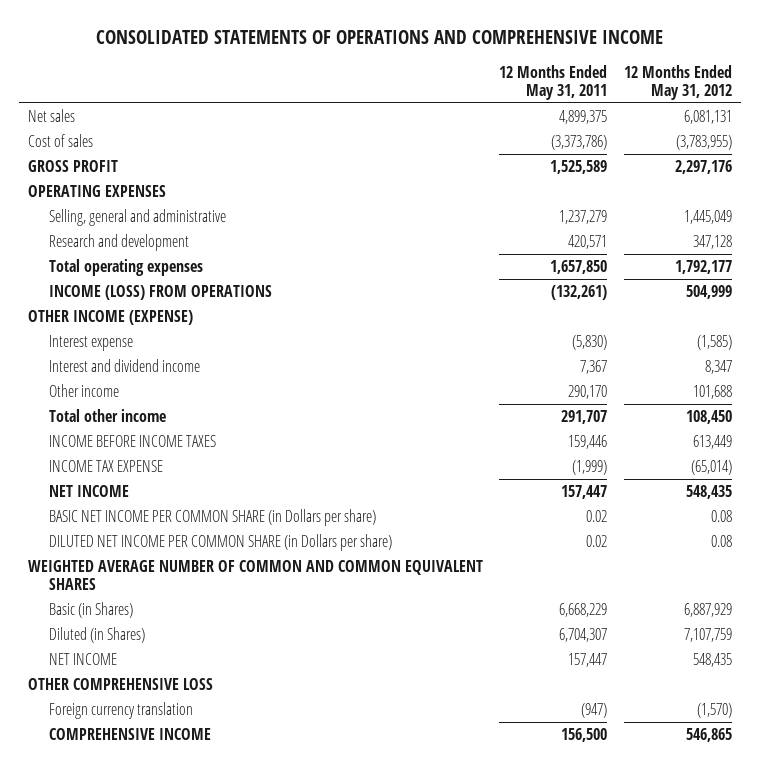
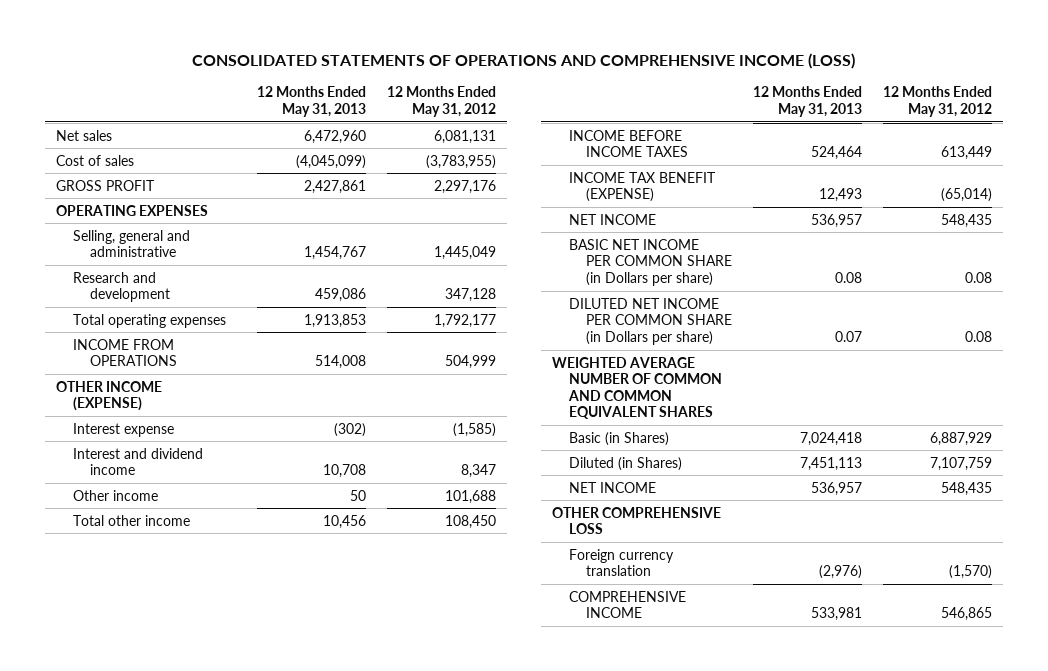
- CONSOLIDATED STATEMENTS OF OPERATIONS AND COMPREHENSIVE INCOME
+ CONSOLIDATED STATEMENTS OF OPERATIONS AND COMPREHENSIVE INCOME (LOSS)
- | 12 Months Ended May 31, 2011 | 12 Months Ended May 31, 2012
+ | 12 Months Ended May 31, 2013 | 12 Months Ended May 31, 2012
- INCOME (LOSS) FROM OPERATIONS | (132,261) | 504,999
+ INCOME FROM OPERATIONS | 514,008 | 504,999
- INCOME TAX EXPENSE | (1,999) | (65,014)
+ INCOME TAX BENEFIT (EXPENSE) | 12,493 | (65,014)

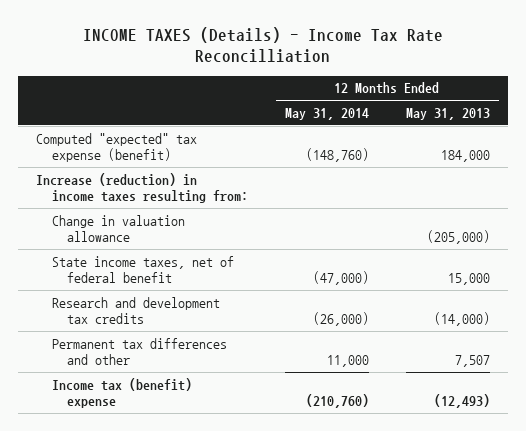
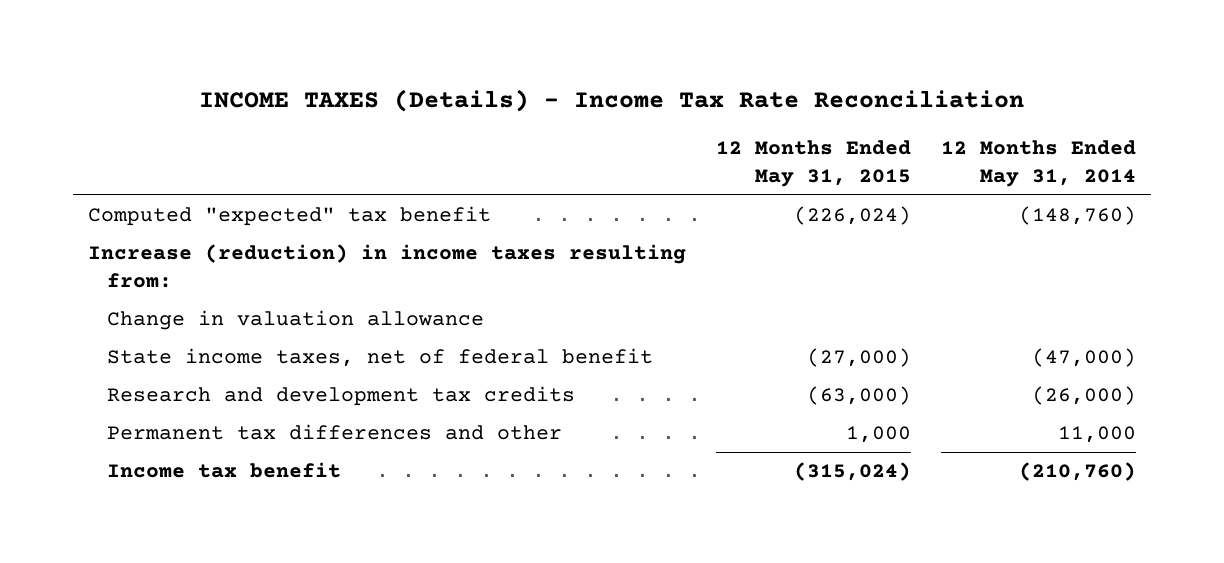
- INCOME TAXES (Details) - Income Tax Rate Reconcilliation
+ INCOME TAXES (Details) - Income Tax Rate Reconciliation
- | 12 Months Ended May 31, 2014 | 12 Months Ended May 31, 2013
+ | 12 Months Ended May 31, 2015 | 12 Months Ended May 31, 2014
- Computed "expected" tax expense (benefit) | (148,760) | 184,000
+ Computed "expected" tax benefit | (226,024) | (148,760)
- Income tax (benefit) expense | (210,760) | (12,493)
+ Income tax benefit | (315,024) | (210,760)

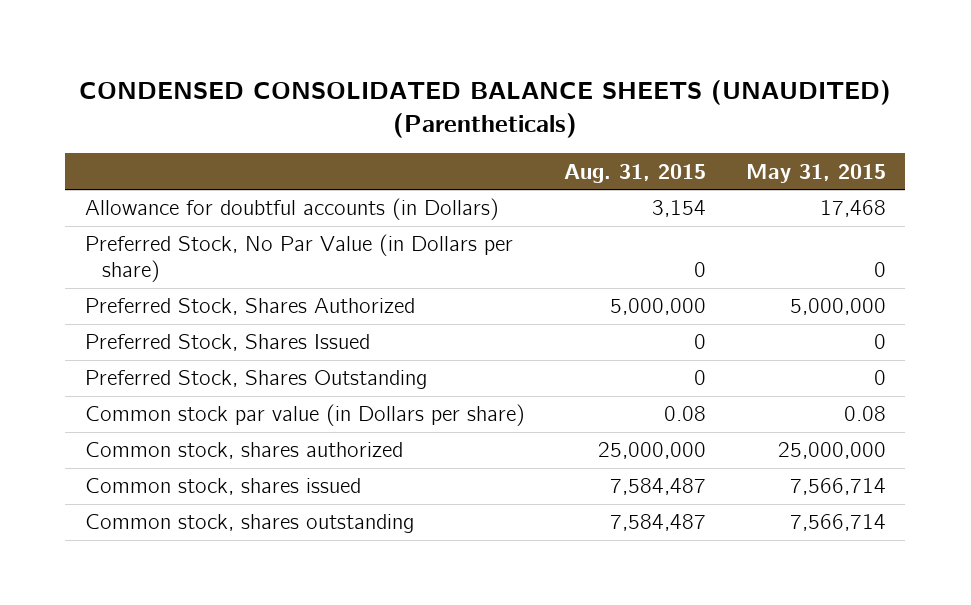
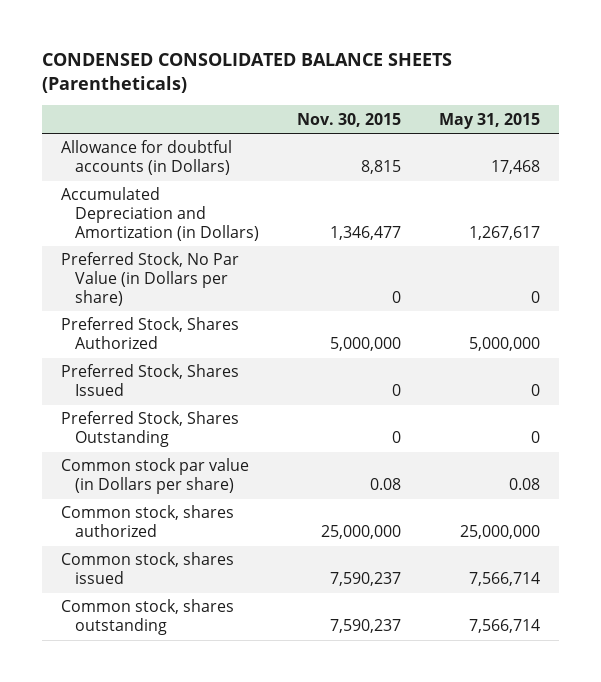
- CONDENSED CONSOLIDATED BALANCE SHEETS (UNAUDITED) (Parentheticals)
+ CONDENSED CONSOLIDATED BALANCE SHEETS (Parentheticals)
- | Aug. 31, 2015 | May 31, 2015
+ | Nov. 30, 2015 | May 31, 2015
+ Accumulated Depreciation and Amortization (in Dollars) | 1,346,477 | 1,267,617

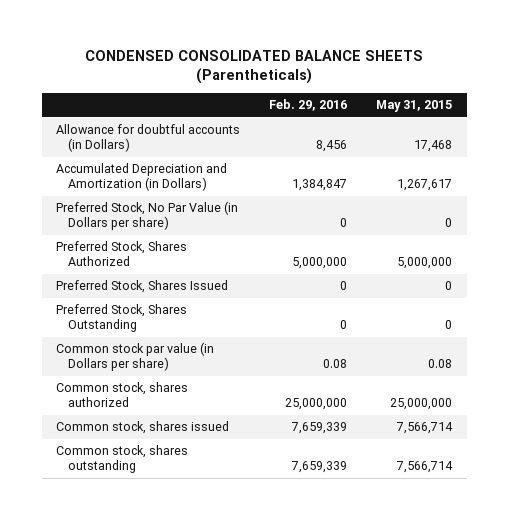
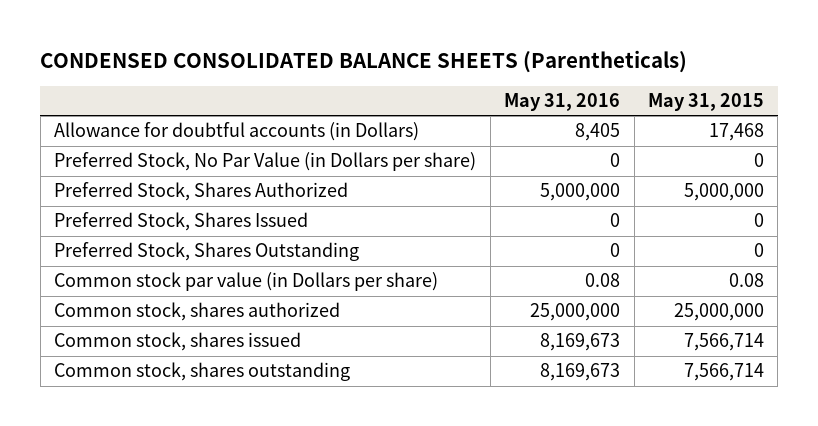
- | Feb. 29, 2016 | May 31, 2015
+ | May 31, 2016 | May 31, 2015
- Accumulated Depreciation and Amortization (in Dollars) | 1,384,847 | 1,267,617

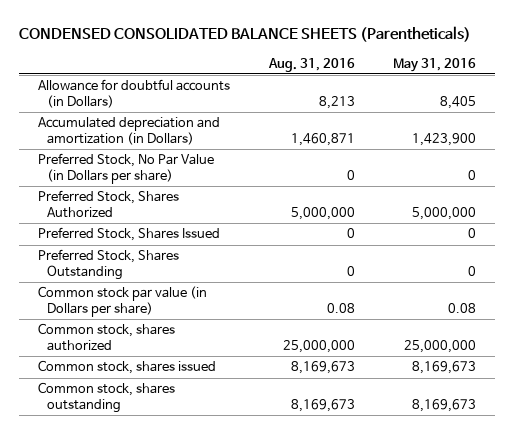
- | May 31, 2016 | May 31, 2015
+ | Aug. 31, 2016 | May 31, 2016
+ Accumulated depreciation and amortization (in Dollars) | 1,460,871 | 1,423,900

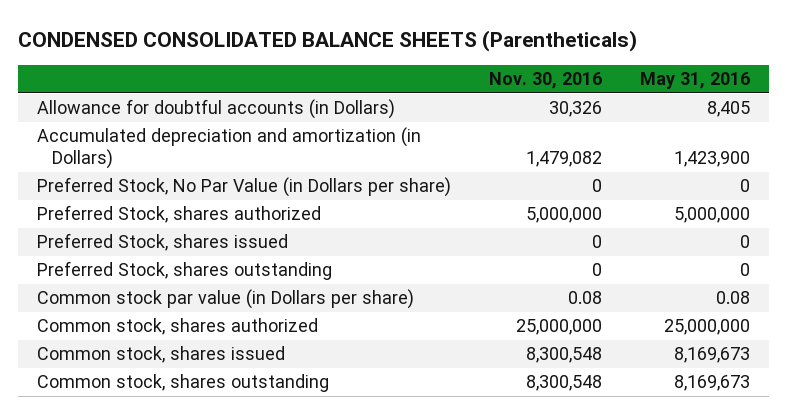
- | Aug. 31, 2016 | May 31, 2016
+ | Nov. 30, 2016 | May 31, 2016
- Preferred Stock, Shares Authorized | 5,000,000 | 5,000,000
- Preferred Stock, Shares Issued | 0 | 0
- Preferred Stock, Shares Outstanding | 0 | 0
+ Preferred Stock, shares authorized | 5,000,000 | 5,000,000
+ Preferred Stock, shares issued | 0 | 0
+ Preferred Stock, shares outstanding | 0 | 0

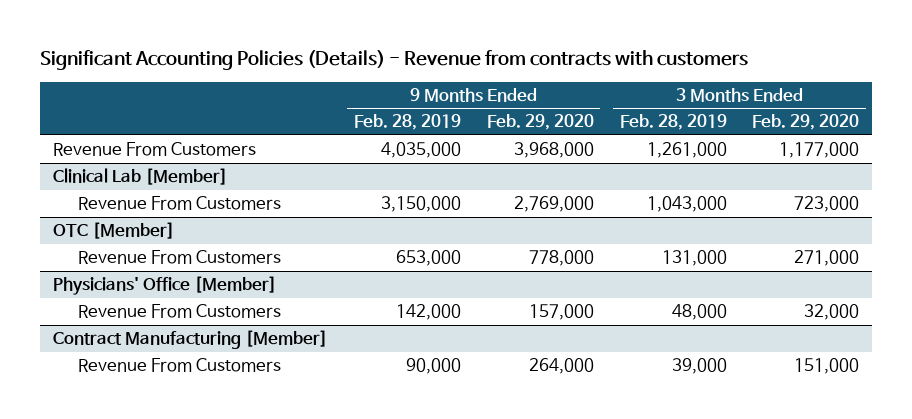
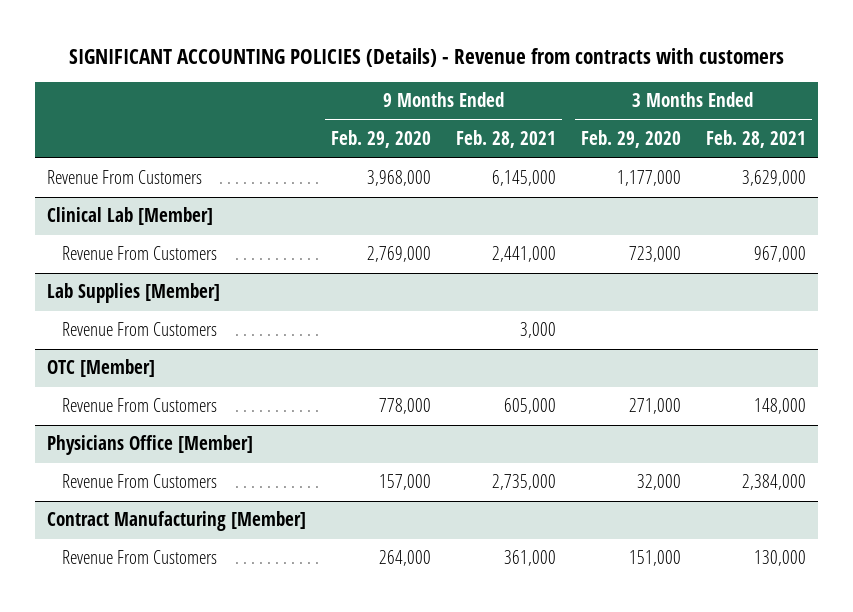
- Significant Accounting Policies (Details) - Revenue from contracts with customers
+ SIGNIFICANT ACCOUNTING POLICIES (Details) - Revenue from contracts with customers
- | 9 Months Ended Feb. 28, 2019 | 9 Months Ended Feb. 29, 2020 | 3 Months Ended Feb. 28, 2019 | 3 Months Ended Feb. 29, 2020
+ | 9 Months Ended Feb. 29, 2020 | 9 Months Ended Feb. 28, 2021 | 3 Months Ended Feb. 29, 2020 | 3 Months Ended Feb. 28, 2021
+ Lab Supplies [Member]
+ Revenue From Customers | | 3,000 | |
- Physicians' Office [Member]
+ Physicians Office [Member]

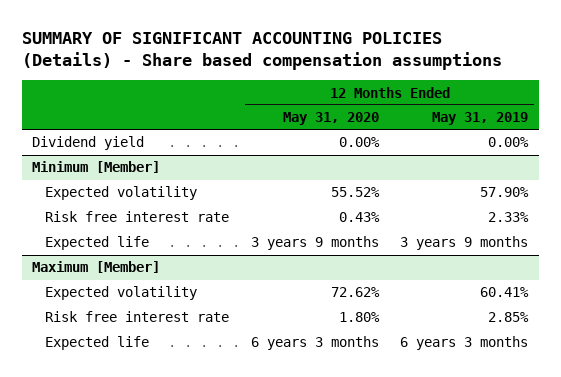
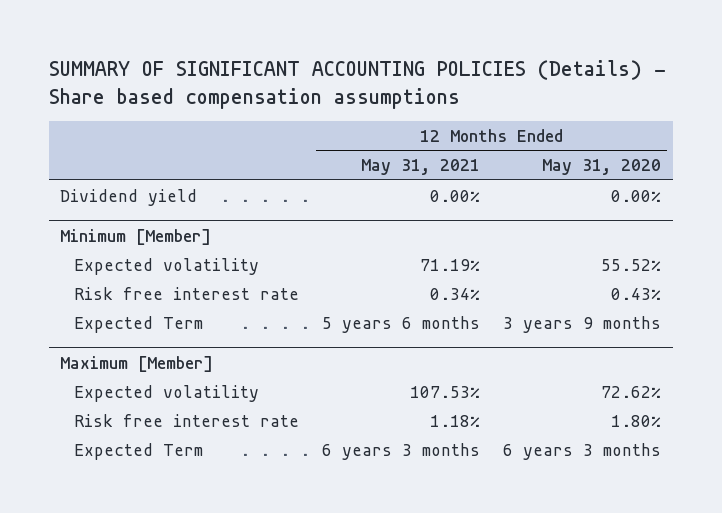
- | 12 Months Ended May 31, 2020 | 12 Months Ended May 31, 2019
+ | 12 Months Ended May 31, 2021 | 12 Months Ended May 31, 2020
@ Minimum [Member]
- Expected life | 3 years 9 months | 3 years 9 months
+ Expected Term | 5 years 6 months | 3 years 9 months
@ Maximum [Member]
- Expected life | 6 years 3 months | 6 years 3 months
+ Expected Term | 6 years 3 months | 6 years 3 months

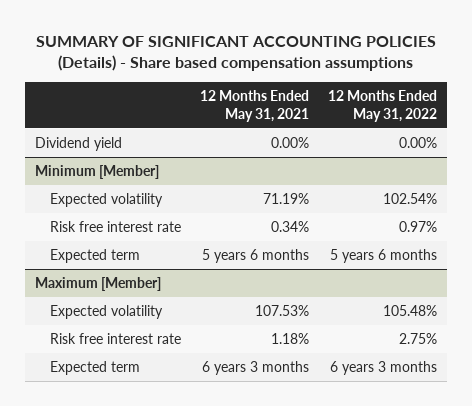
- | 12 Months Ended May 31, 2021 | 12 Months Ended May 31, 2020
+ | 12 Months Ended May 31, 2021 | 12 Months Ended May 31, 2022
@ Minimum [Member]
- Expected Term | 5 years 6 months | 3 years 9 months
+ Expected term | 5 years 6 months | 5 years 6 months
@ Maximum [Member]
- Expected Term | 6 years 3 months | 6 years 3 months
+ Expected term | 6 years 3 months | 6 years 3 months

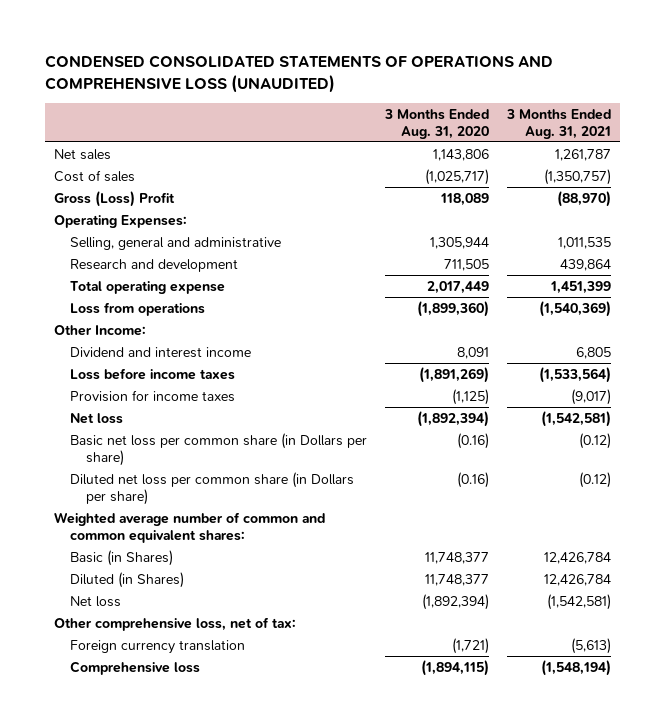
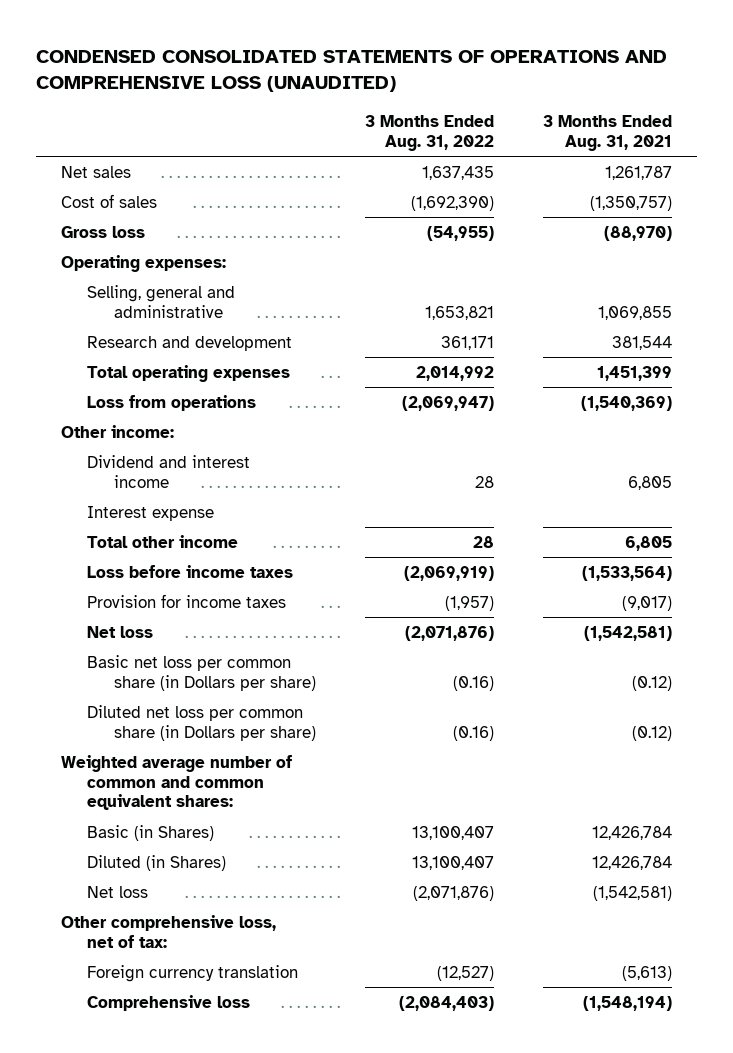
- | 3 Months Ended Aug. 31, 2020 | 3 Months Ended Aug. 31, 2021
+ | 3 Months Ended Aug. 31, 2022 | 3 Months Ended Aug. 31, 2021
- Gross (Loss) Profit | 118,089 | (88,970)
- Operating Expenses:
- Selling, general and administrative | 1,305,944 | 1,011,535
- Research and development | 711,505 | 439,864
- Total operating expense | 2,017,449 | 1,451,399
+ Gross loss | (54,955) | (88,970)
+ Operating expenses:
+ Selling, general and administrative | 1,653,821 | 1,069,855
+ Research and development | 361,171 | 381,544
+ Total operating expenses | 2,014,992 | 1,451,399
- Other Income:
+ Other income:
+ Interest expense
+ Total other income | 28 | 6,805

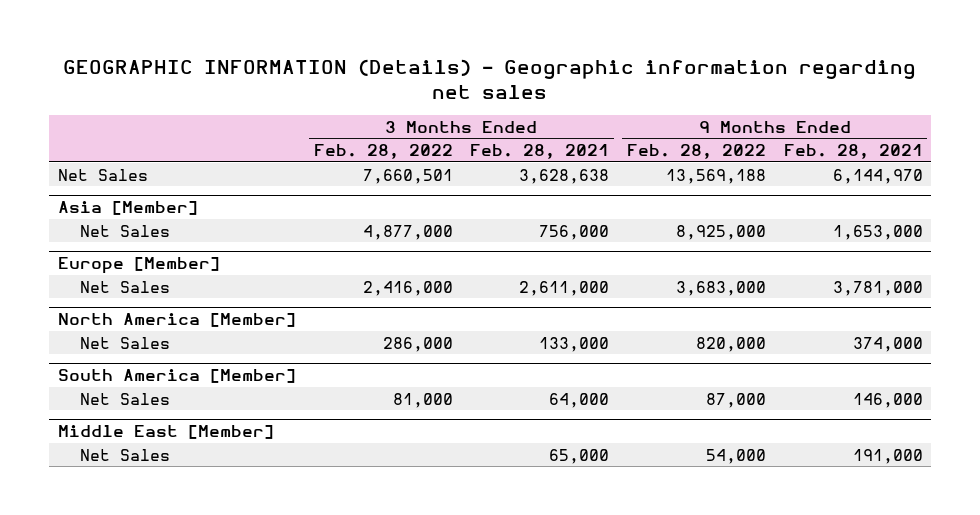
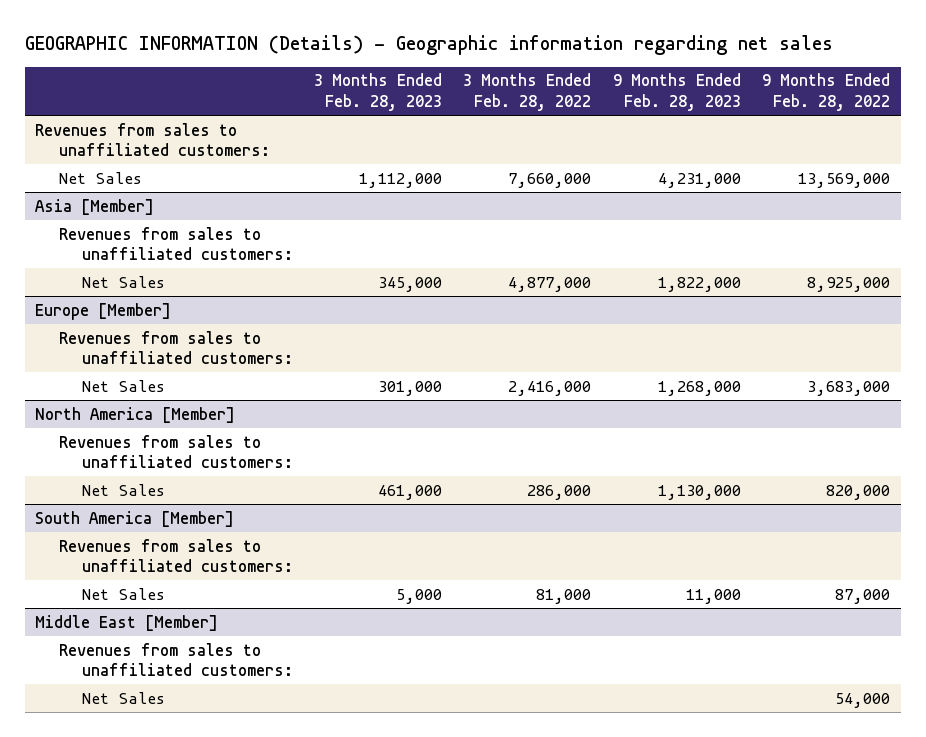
- | 3 Months Ended Feb. 28, 2022 | 3 Months Ended Feb. 28, 2021 | 9 Months Ended Feb. 28, 2022 | 9 Months Ended Feb. 28, 2021
+ | 3 Months Ended Feb. 28, 2023 | 3 Months Ended Feb. 28, 2022 | 9 Months Ended Feb. 28, 2023 | 9 Months Ended Feb. 28, 2022
- Net Sales | 7,660,501 | 3,628,638 | 13,569,188 | 6,144,970
+ Revenues from sales to unaffiliated customers:
+ Net Sales | 1,112,000 | 7,660,000 | 4,231,000 | 13,569,000
@ Asia [Member]
+ Revenues from sales to unaffiliated customers:
@ Europe [Member]
+ Revenues from sales to unaffiliated customers:
@ North America [Member]
+ Revenues from sales to unaffiliated customers:
@ South America [Member]
+ Revenues from sales to unaffiliated customers:
@ Middle East [Member]
+ Revenues from sales to unaffiliated customers:

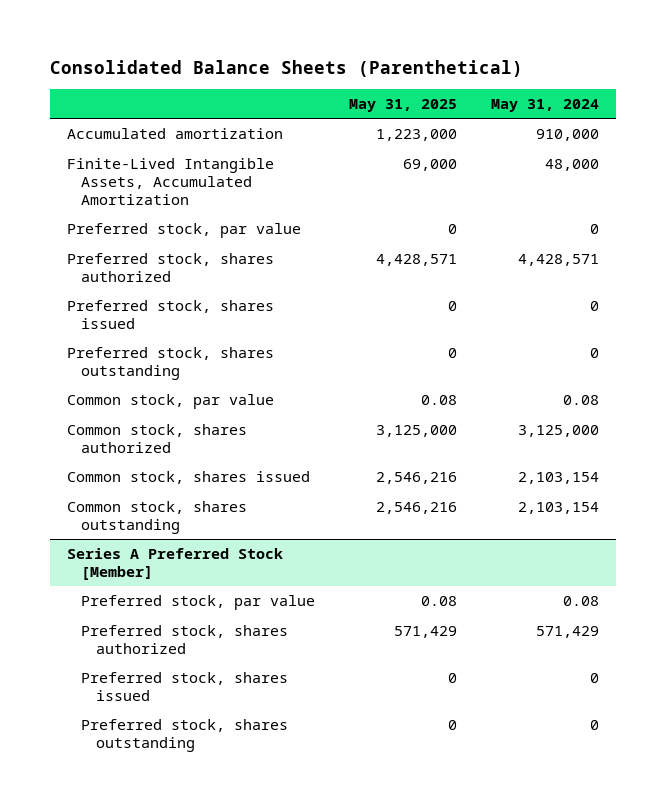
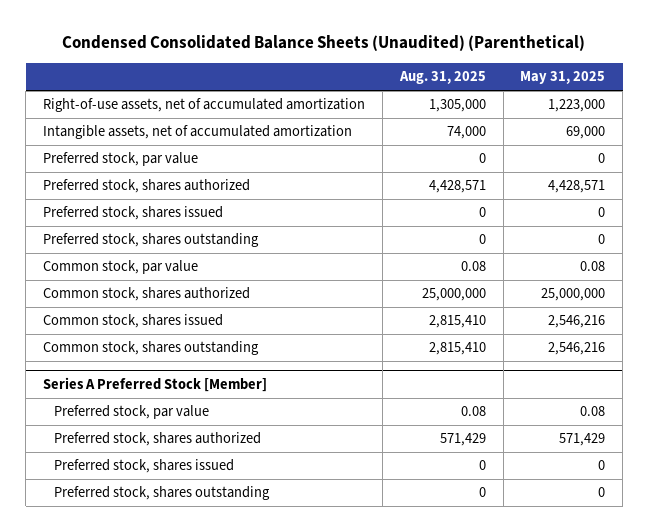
- Consolidated Balance Sheets (Parenthetical)
+ Condensed Consolidated Balance Sheets (Unaudited) (Parenthetical)
- | May 31, 2025 | May 31, 2024
+ | Aug. 31, 2025 | May 31, 2025
- Accumulated amortization | 1,223,000 | 910,000
- Finite-Lived Intangible Assets, Accumulated Amortization | 69,000 | 48,000
+ Right-of-use assets, net of accumulated amortization | 1,305,000 | 1,223,000
+ Intangible assets, net of accumulated amortization | 74,000 | 69,000
- Common stock, shares authorized | 3,125,000 | 3,125,000
+ Common stock, shares authorized | 25,000,000 | 25,000,000

